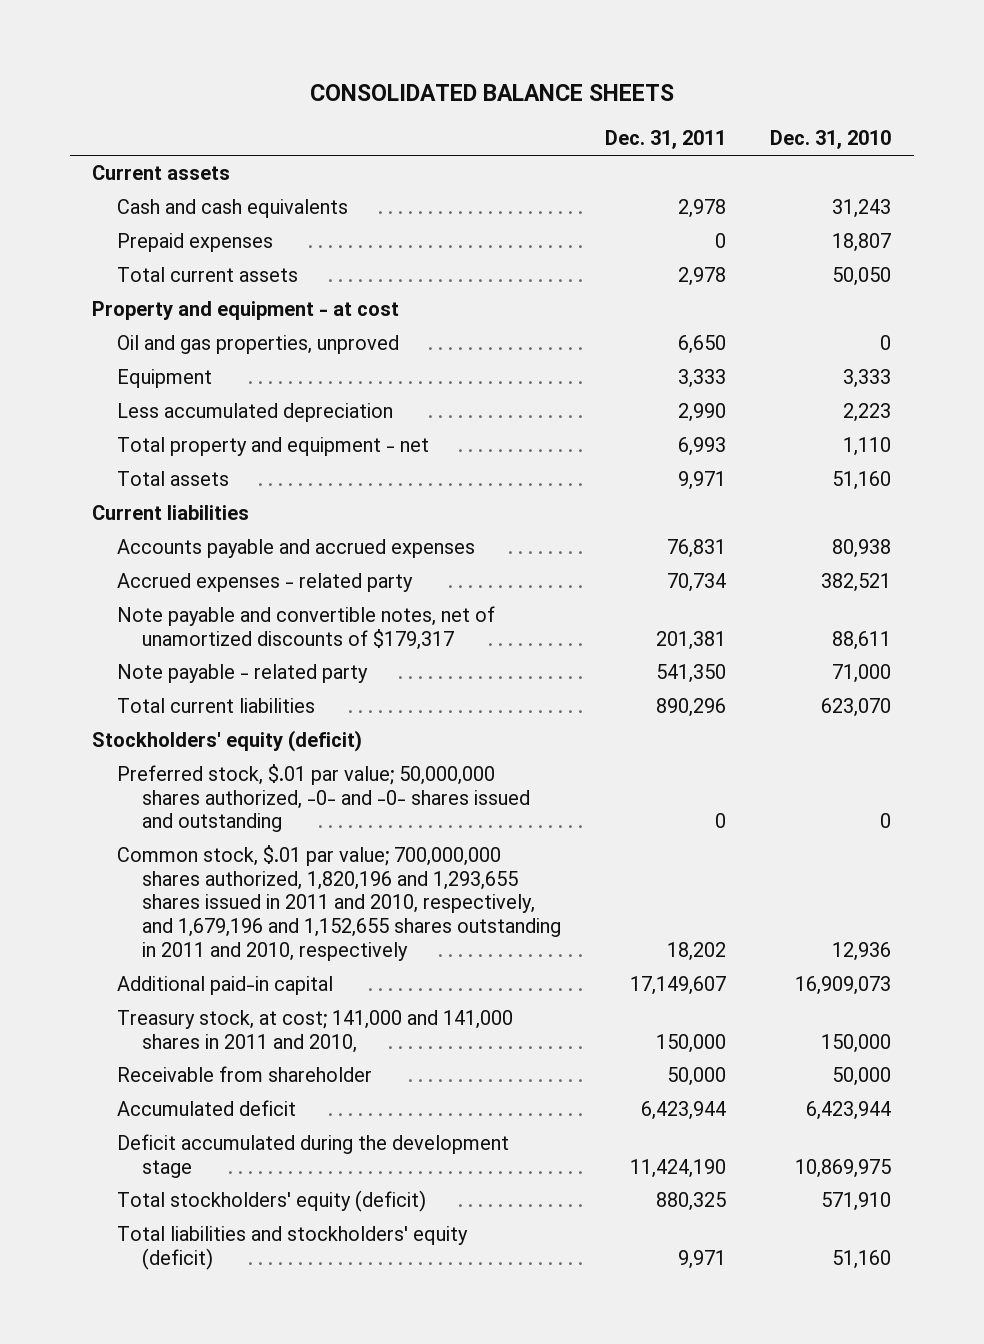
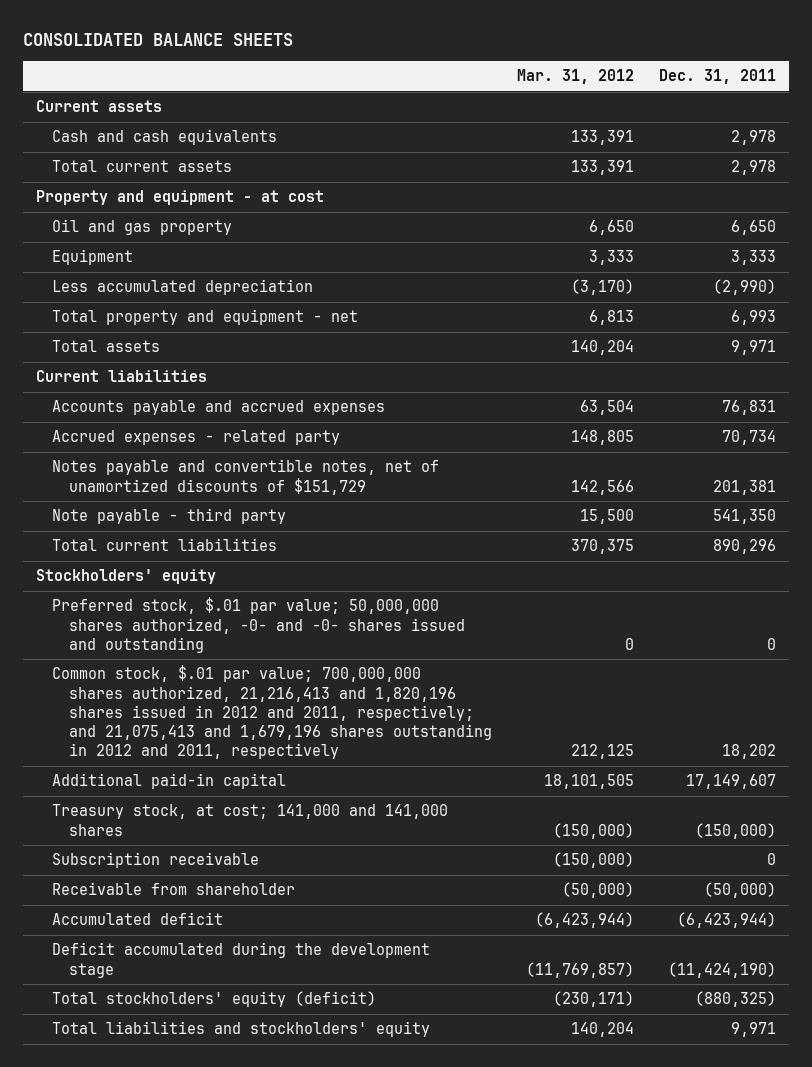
- | Dec. 31, 2011 | Dec. 31, 2010
+ | Mar. 31, 2012 | Dec. 31, 2011
- Prepaid expenses | 0 | 18,807
- Oil and gas properties, unproved | 6,650 | 0
+ Oil and gas property | 6,650 | 6,650
- Less accumulated depreciation | 2,990 | 2,223
+ Less accumulated depreciation | (3,170) | (2,990)
- Note payable and convertible notes, net of unamortized discounts of $179,317 | 201,381 | 88,611
- Note payable - related party | 541,350 | 71,000
+ Notes payable and convertible notes, net of unamortized discounts of $151,729 | 142,566 | 201,381
+ Note payable - third party | 15,500 | 541,350
- Stockholders' equity (deficit)
+ Stockholders' equity
- Common stock, $.01 par value; 700,000,000 shares authorized, 1,820,196 and 1,293,655 shares issued in 2011 and 2010, respectively, and 1,679,196 and 1,152,655 shares outstanding in 2011 and 2010, respectively | 18,202 | 12,936
+ Common stock, $.01 par value; 700,000,000 shares authorized, 21,216,413 and 1,820,196 shares issued in 2012 and 2011, respectively; and 21,075,413 and 1,679,196 shares outstanding in 2012 and 2011, respectively | 212,125 | 18,202
- Treasury stock, at cost; 141,000 and 141,000 shares in 2011 and 2010, | 150,000 | 150,000
- Receivable from shareholder | 50,000 | 50,000
- Accumulated deficit | 6,423,944 | 6,423,944
- Deficit accumulated during the development stage | 11,424,190 | 10,869,975
- Total stockholders' equity (deficit) | 880,325 | 571,910
- Total liabilities and stockholders' equity (deficit) | 9,971 | 51,160
+ Treasury stock, at cost; 141,000 and 141,000 shares | (150,000) | (150,000)
+ Subscription receivable | (150,000) | 0
+ Receivable from shareholder | (50,000) | (50,000)
+ Accumulated deficit | (6,423,944) | (6,423,944)
+ Deficit accumulated during the development stage | (11,769,857) | (11,424,190)
+ Total stockholders' equity (deficit) | (230,171) | (880,325)
+ Total liabilities and stockholders' equity | 140,204 | 9,971

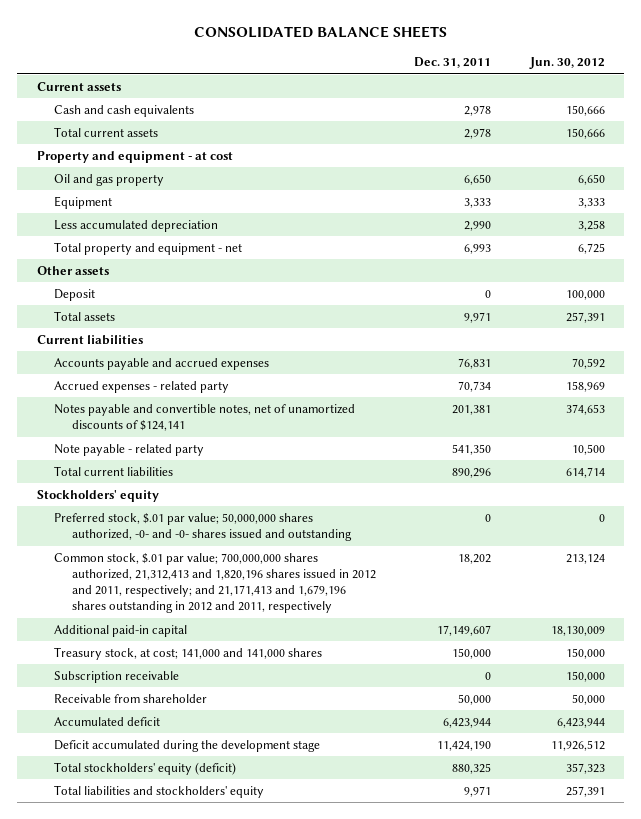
- | Mar. 31, 2012 | Dec. 31, 2011
+ | Dec. 31, 2011 | Jun. 30, 2012
- Less accumulated depreciation | (3,170) | (2,990)
+ Less accumulated depreciation | 2,990 | 3,258
+ Other assets
+ Deposit | 0 | 100,000
- Notes payable and convertible notes, net of unamortized discounts of $151,729 | 142,566 | 201,381
- Note payable - third party | 15,500 | 541,350
+ Notes payable and convertible notes, net of unamortized discounts of $124,141 | 201,381 | 374,653
+ Note payable - related party | 541,350 | 10,500
- Common stock, $.01 par value; 700,000,000 shares authorized, 21,216,413 and 1,820,196 shares issued in 2012 and 2011, respectively; and 21,075,413 and 1,679,196 shares outstanding in 2012 and 2011, respectively | 212,125 | 18,202
+ Common stock, $.01 par value; 700,000,000 shares authorized, 21,312,413 and 1,820,196 shares issued in 2012 and 2011, respectively; and 21,171,413 and 1,679,196 shares outstanding in 2012 and 2011, respectively | 18,202 | 213,124
- Treasury stock, at cost; 141,000 and 141,000 shares | (150,000) | (150,000)
+ Treasury stock, at cost; 141,000 and 141,000 shares | 150,000 | 150,000
- Receivable from shareholder | (50,000) | (50,000)
- Accumulated deficit | (6,423,944) | (6,423,944)
- Deficit accumulated during the development stage | (11,769,857) | (11,424,190)
- Total stockholders' equity (deficit) | (230,171) | (880,325)
+ Receivable from shareholder | 50,000 | 50,000
+ Accumulated deficit | 6,423,944 | 6,423,944
+ Deficit accumulated during the development stage | 11,424,190 | 11,926,512
+ Total stockholders' equity (deficit) | 880,325 | 357,323

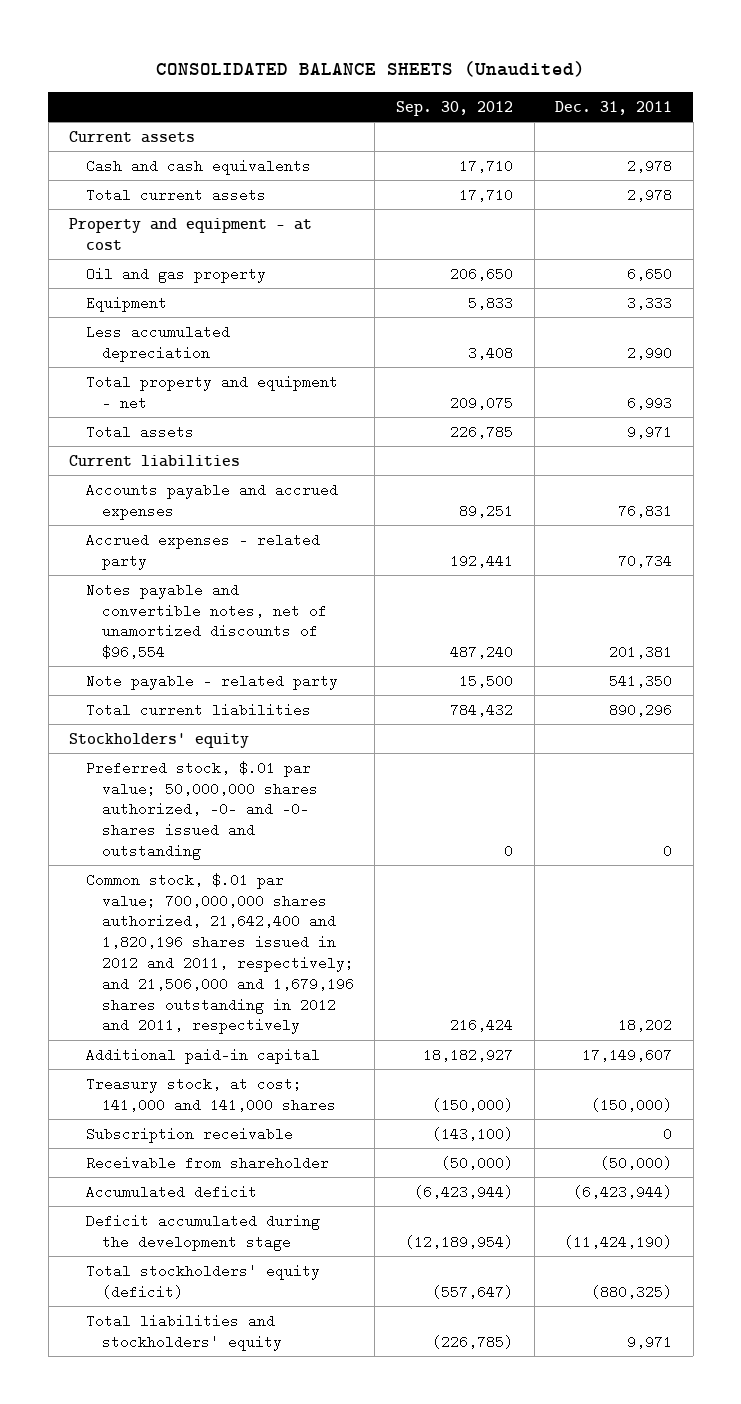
- CONSOLIDATED BALANCE SHEETS
+ CONSOLIDATED BALANCE SHEETS (Unaudited)
- | Dec. 31, 2011 | Jun. 30, 2012
+ | Sep. 30, 2012 | Dec. 31, 2011
- Other assets
- Deposit | 0 | 100,000
- Notes payable and convertible notes, net of unamortized discounts of $124,141 | 201,381 | 374,653
+ Notes payable and convertible notes, net of unamortized discounts of $96,554 | 487,240 | 201,381
- Common stock, $.01 par value; 700,000,000 shares authorized, 21,312,413 and 1,820,196 shares issued in 2012 and 2011, respectively; and 21,171,413 and 1,679,196 shares outstanding in 2012 and 2011, respectively | 18,202 | 213,124
+ Common stock, $.01 par value; 700,000,000 shares authorized, 21,642,400 and 1,820,196 shares issued in 2012 and 2011, respectively; and 21,506,000 and 1,679,196 shares outstanding in 2012 and 2011, respectively | 216,424 | 18,202
- Treasury stock, at cost; 141,000 and 141,000 shares | 150,000 | 150,000
+ Treasury stock, at cost; 141,000 and 141,000 shares | (150,000) | (150,000)
- Receivable from shareholder | 50,000 | 50,000
- Accumulated deficit | 6,423,944 | 6,423,944
- Deficit accumulated during the development stage | 11,424,190 | 11,926,512
- Total stockholders' equity (deficit) | 880,325 | 357,323
+ Receivable from shareholder | (50,000) | (50,000)
+ Accumulated deficit | (6,423,944) | (6,423,944)
+ Deficit accumulated during the development stage | (12,189,954) | (11,424,190)
+ Total stockholders' equity (deficit) | (557,647) | (880,325)

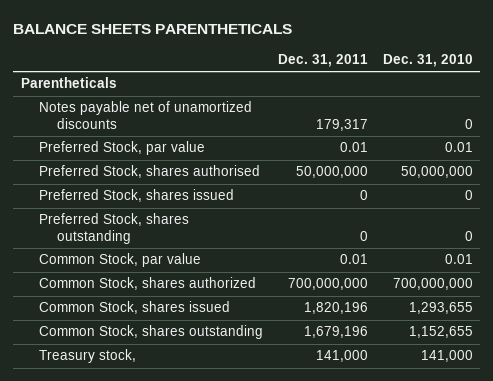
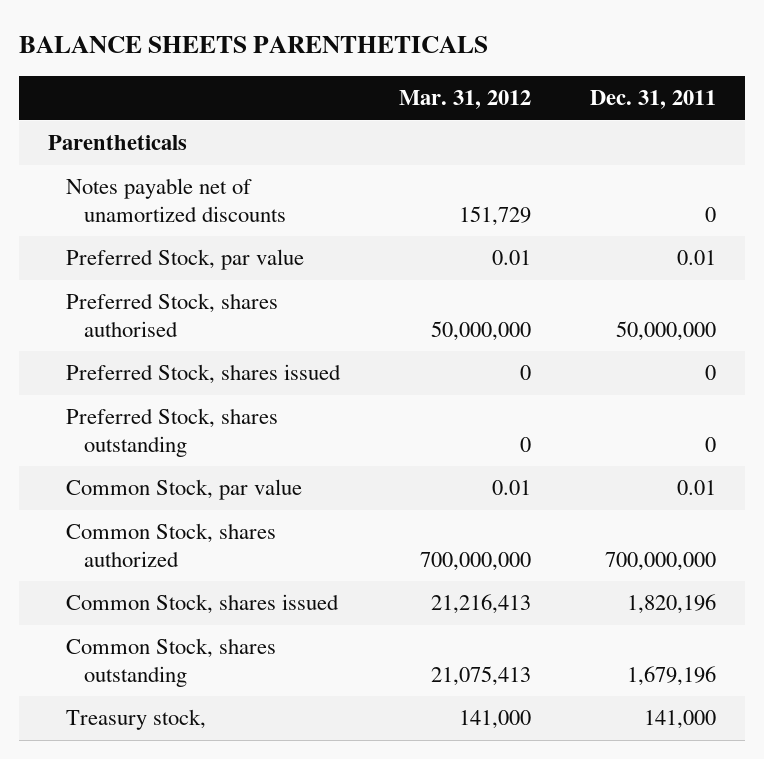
- | Dec. 31, 2011 | Dec. 31, 2010
+ | Mar. 31, 2012 | Dec. 31, 2011
- Notes payable net of unamortized discounts | 179,317 | 0
+ Notes payable net of unamortized discounts | 151,729 | 0

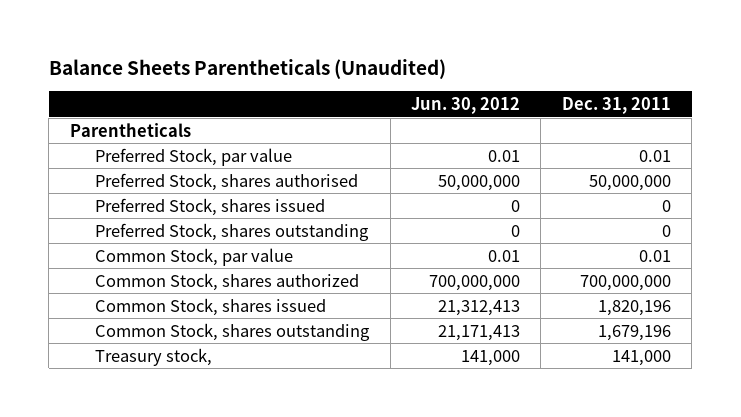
- BALANCE SHEETS PARENTHETICALS
+ Balance Sheets Parentheticals (Unaudited)
- | Mar. 31, 2012 | Dec. 31, 2011
+ | Jun. 30, 2012 | Dec. 31, 2011
- Notes payable net of unamortized discounts | 151,729 | 0

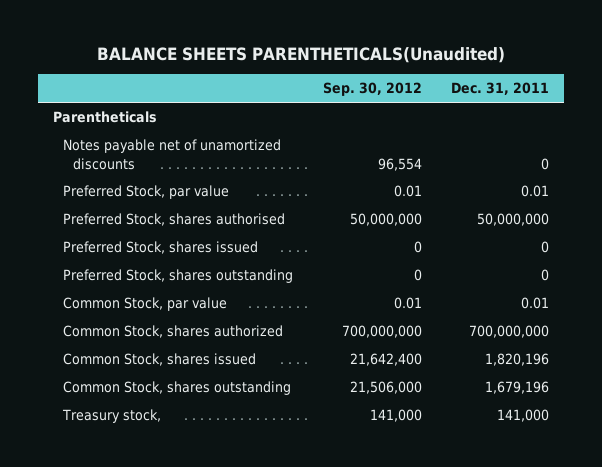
- Balance Sheets Parentheticals (Unaudited)
+ BALANCE SHEETS PARENTHETICALS(Unaudited)
- | Jun. 30, 2012 | Dec. 31, 2011
+ | Sep. 30, 2012 | Dec. 31, 2011
+ Notes payable net of unamortized discounts | 96,554 | 0

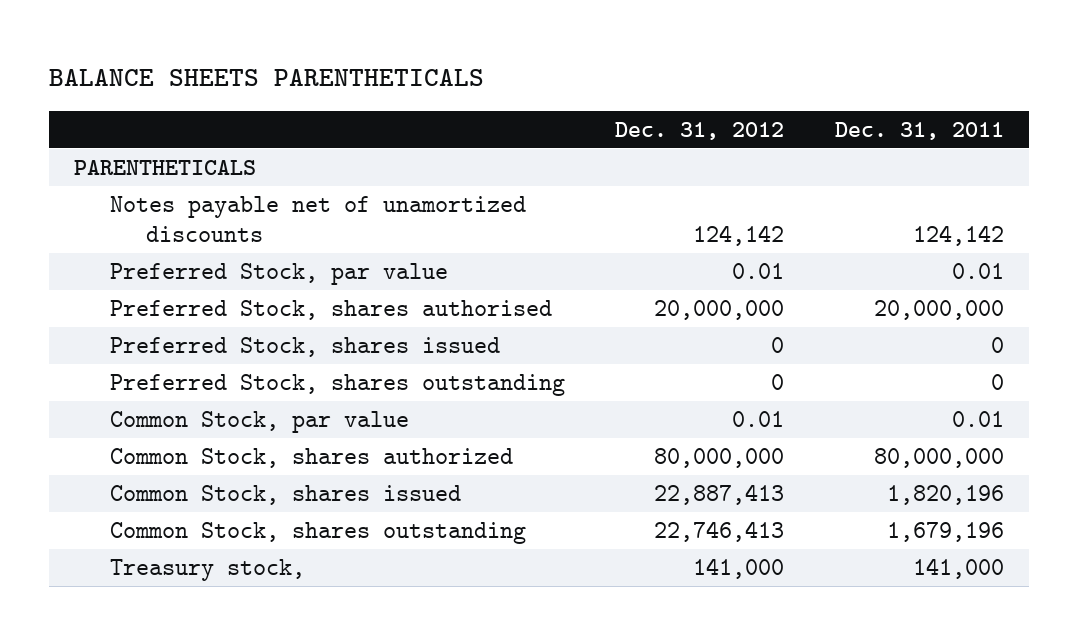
- BALANCE SHEETS PARENTHETICALS(Unaudited)
+ BALANCE SHEETS PARENTHETICALS
- | Sep. 30, 2012 | Dec. 31, 2011
+ | Dec. 31, 2012 | Dec. 31, 2011
- Parentheticals
- Notes payable net of unamortized discounts | 96,554 | 0
+ PARENTHETICALS
+ Notes payable net of unamortized discounts | 124,142 | 124,142
- Preferred Stock, shares authorised | 50,000,000 | 50,000,000
+ Preferred Stock, shares authorised | 20,000,000 | 20,000,000
- Common Stock, shares authorized | 700,000,000 | 700,000,000
+ Common Stock, shares authorized | 80,000,000 | 80,000,000

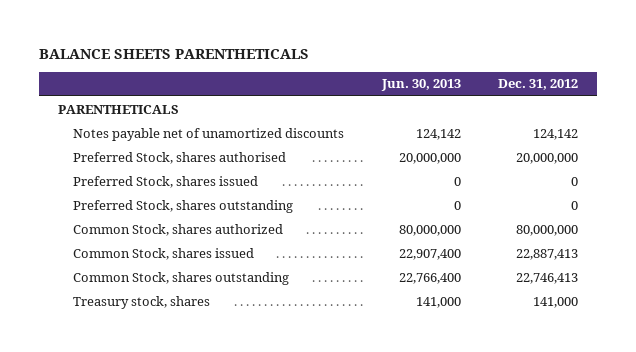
- | Dec. 31, 2012 | Dec. 31, 2011
+ | Jun. 30, 2013 | Dec. 31, 2012
- Preferred Stock, par value | 0.01 | 0.01
- Common Stock, par value | 0.01 | 0.01
- Treasury stock, | 141,000 | 141,000
+ Treasury stock, shares | 141,000 | 141,000

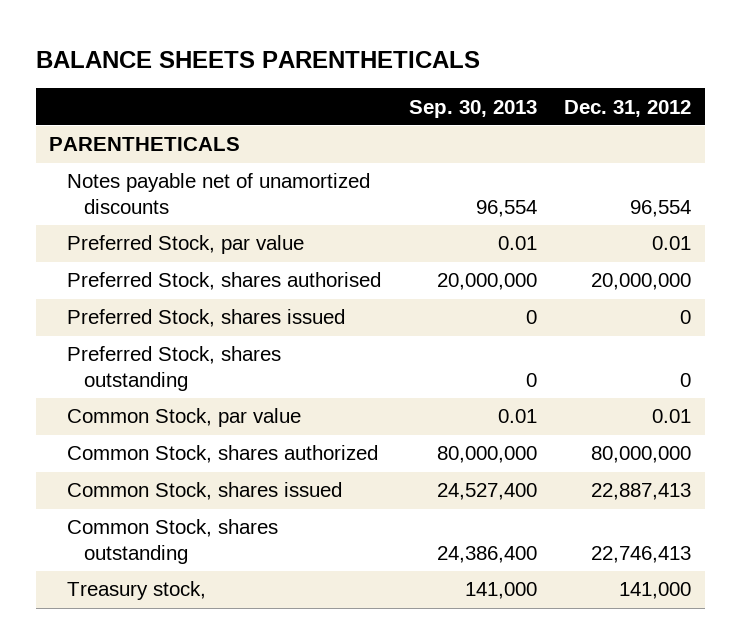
- | Jun. 30, 2013 | Dec. 31, 2012
+ | Sep. 30, 2013 | Dec. 31, 2012
- Notes payable net of unamortized discounts | 124,142 | 124,142
+ Notes payable net of unamortized discounts | 96,554 | 96,554
+ Preferred Stock, par value | 0.01 | 0.01
+ Common Stock, par value | 0.01 | 0.01
- Treasury stock, shares | 141,000 | 141,000
+ Treasury stock, | 141,000 | 141,000

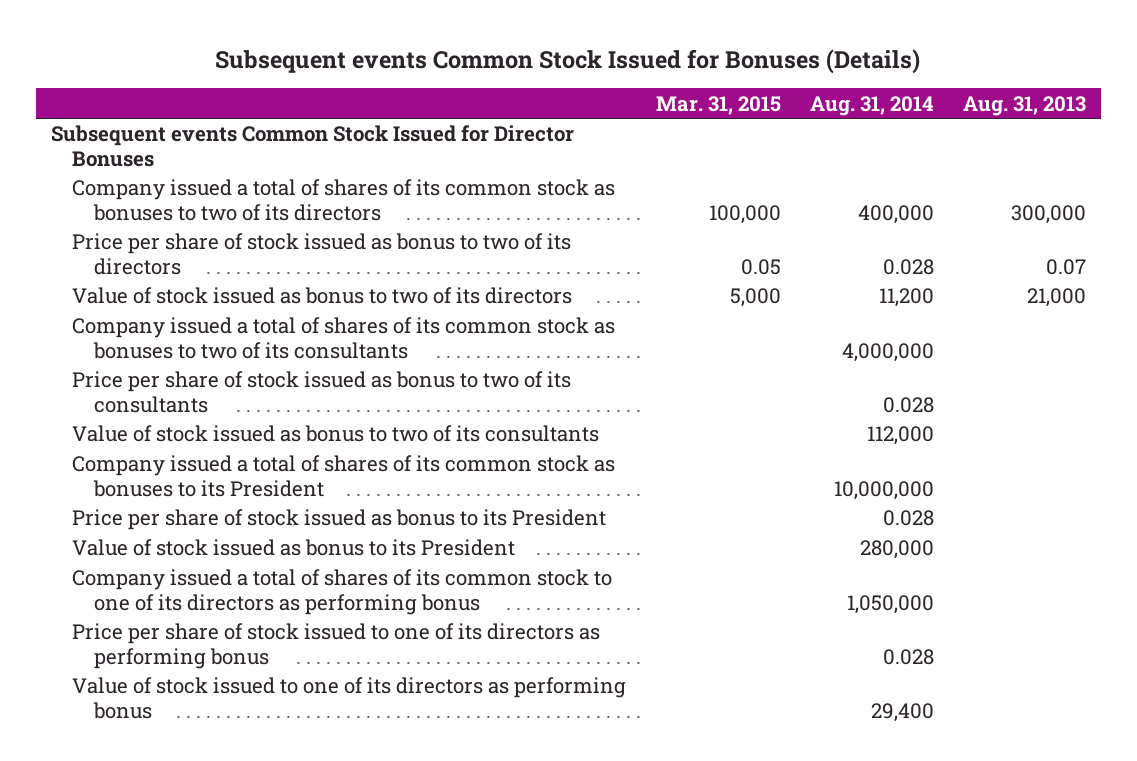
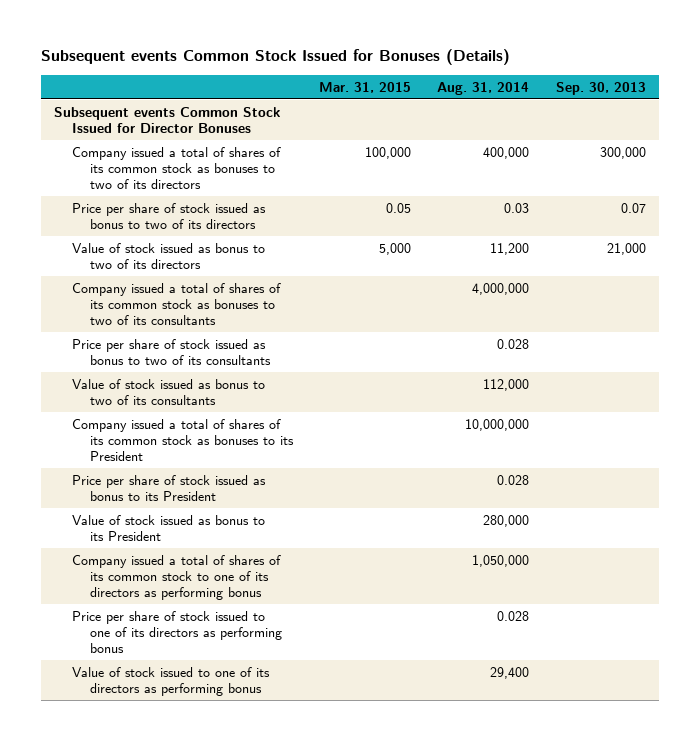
- | Mar. 31, 2015 | Aug. 31, 2014 | Aug. 31, 2013
+ | Mar. 31, 2015 | Aug. 31, 2014 | Sep. 30, 2013
- Price per share of stock issued as bonus to two of its directors | 0.05 | 0.028 | 0.07
+ Price per share of stock issued as bonus to two of its directors | 0.05 | 0.03 | 0.07

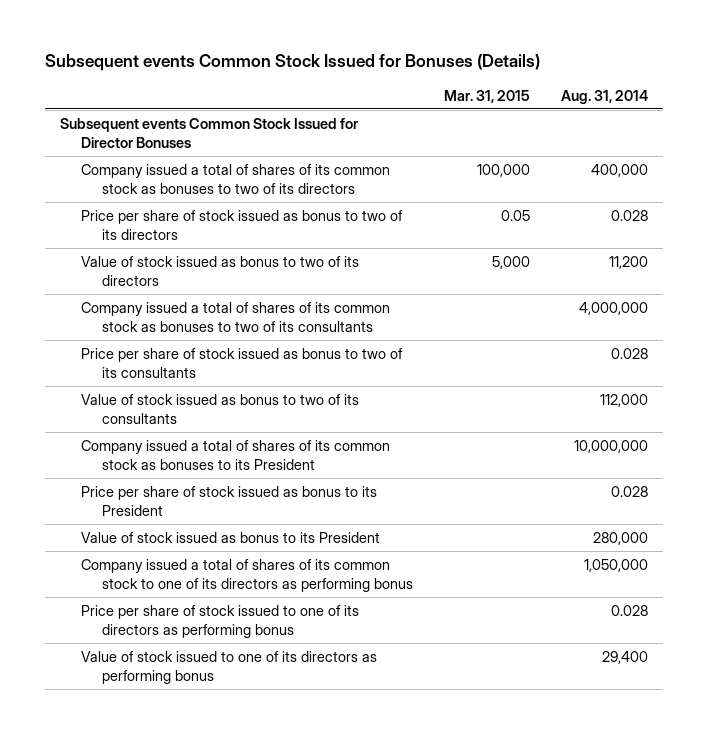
- | Mar. 31, 2015 | Aug. 31, 2014 | Sep. 30, 2013
+ | Mar. 31, 2015 | Aug. 31, 2014
- Price per share of stock issued as bonus to two of its directors | 0.05 | 0.03 | 0.07
+ Price per share of stock issued as bonus to two of its directors | 0.05 | 0.028

